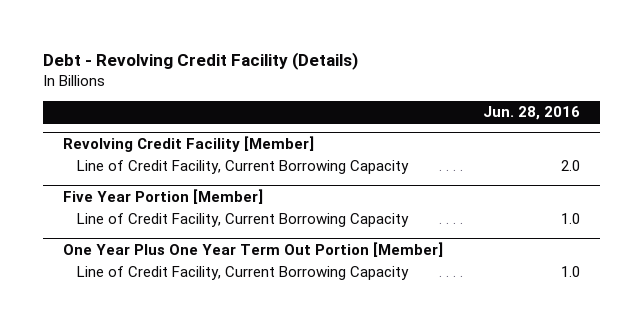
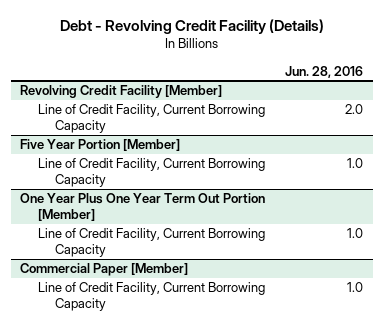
+ Commercial Paper [Member]
+ Line of Credit Facility, Current Borrowing Capacity | 1.0

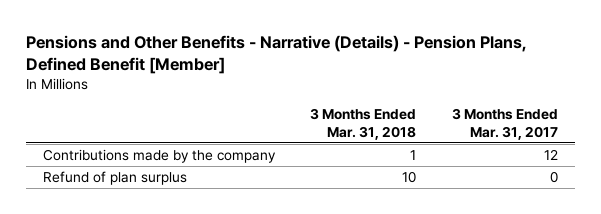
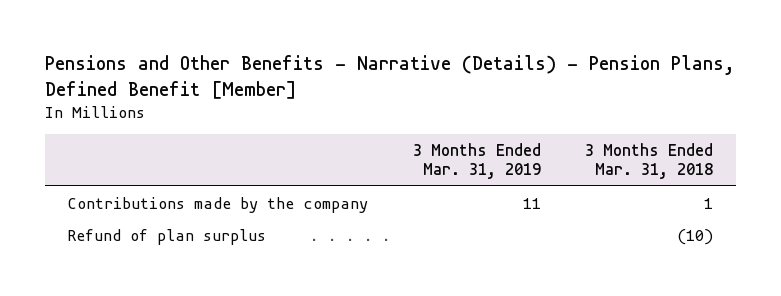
- | 3 Months Ended Mar. 31, 2018 | 3 Months Ended Mar. 31, 2017
+ | 3 Months Ended Mar. 31, 2019 | 3 Months Ended Mar. 31, 2018
- Refund of plan surplus | 10 | 0
+ Refund of plan surplus | | (10)

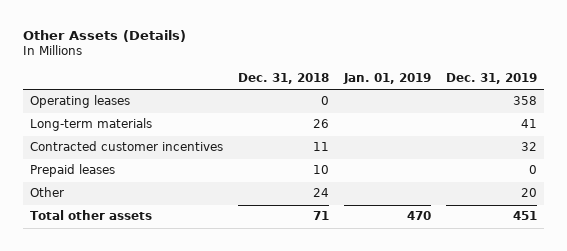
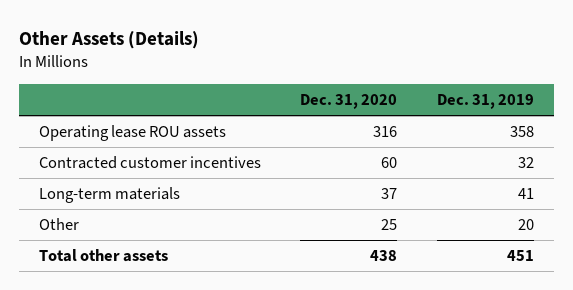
- | Dec. 31, 2018 | Jan. 01, 2019 | Dec. 31, 2019
+ | Dec. 31, 2020 | Dec. 31, 2019
- Operating leases | 0 | | 358
+ Operating lease ROU assets | 316 | 358
- Prepaid leases | 10 | | 0
moved down: Long-term materials | 37 | 41

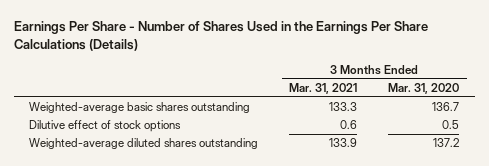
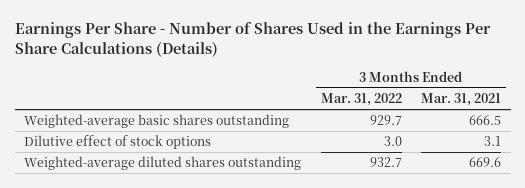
- | 3 Months Ended Mar. 31, 2021 | 3 Months Ended Mar. 31, 2020
+ | 3 Months Ended Mar. 31, 2022 | 3 Months Ended Mar. 31, 2021
- Weighted-average basic shares outstanding | 133.3 | 136.7
- Dilutive effect of stock options | 0.6 | 0.5
- Weighted-average diluted shares outstanding | 133.9 | 137.2
+ Weighted-average basic shares outstanding | 929.7 | 666.5
+ Dilutive effect of stock options | 3.0 | 3.1
+ Weighted-average diluted shares outstanding | 932.7 | 669.6

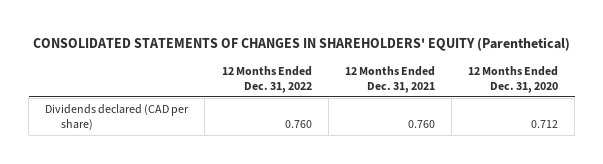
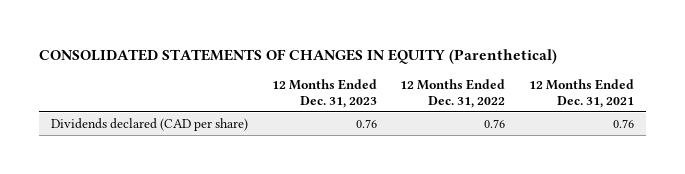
- CONSOLIDATED STATEMENTS OF CHANGES IN SHAREHOLDERS' EQUITY (Parenthetical)
+ CONSOLIDATED STATEMENTS OF CHANGES IN EQUITY (Parenthetical)
- | 12 Months Ended Dec. 31, 2022 | 12 Months Ended Dec. 31, 2021 | 12 Months Ended Dec. 31, 2020
+ | 12 Months Ended Dec. 31, 2023 | 12 Months Ended Dec. 31, 2022 | 12 Months Ended Dec. 31, 2021
- Dividends declared (CAD per share) | 0.760 | 0.760 | 0.712
+ Dividends declared (CAD per share) | 0.76 | 0.76 | 0.76

